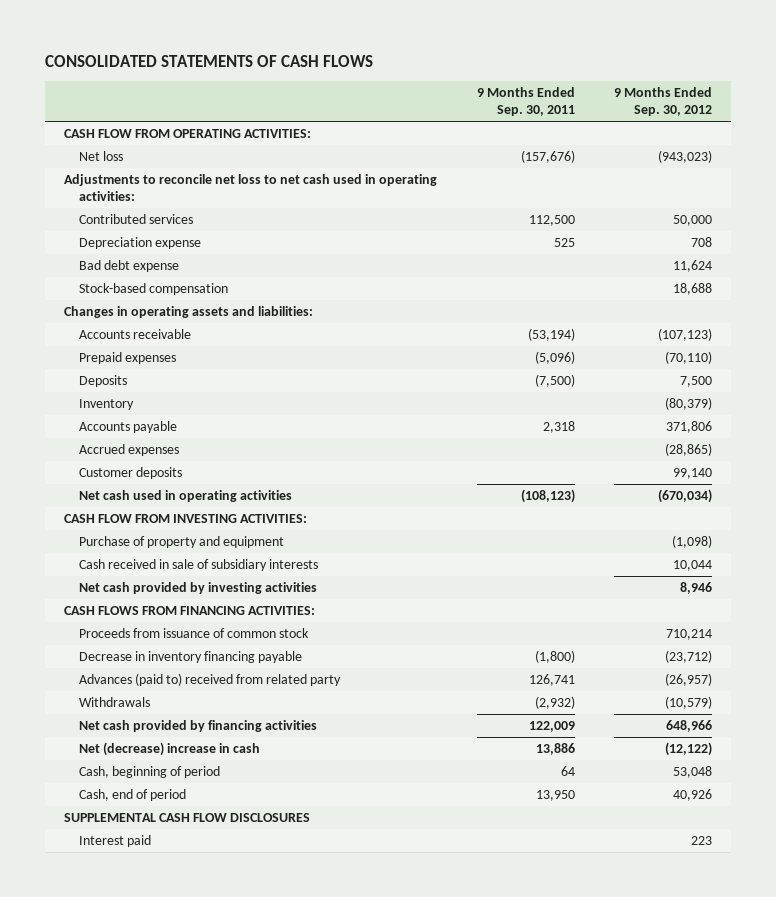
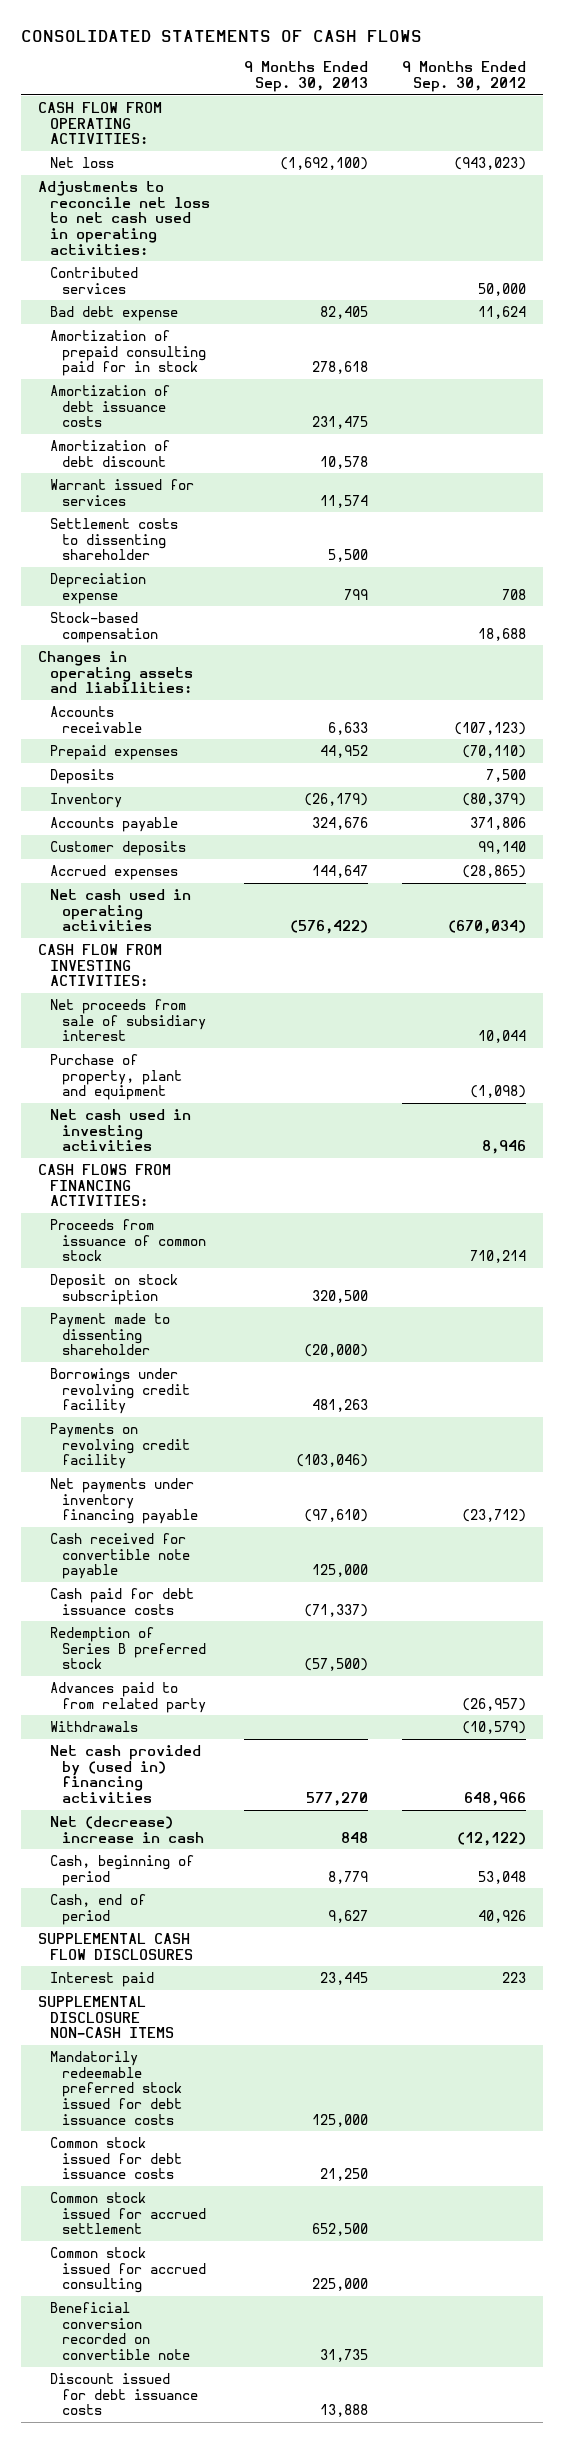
- | 9 Months Ended Sep. 30, 2011 | 9 Months Ended Sep. 30, 2012
+ | 9 Months Ended Sep. 30, 2013 | 9 Months Ended Sep. 30, 2012
+ Amortization of prepaid consulting paid for in stock | 278,618 |
+ Amortization of debt issuance costs | 231,475 |
+ Amortization of debt discount | 10,578 |
+ Warrant issued for services | 11,574 |
+ Settlement costs to dissenting shareholder | 5,500 |
moved down: Depreciation expense | 799 | 708
moved down: Accrued expenses | 144,647 | (28,865)
- Purchase of property and equipment | | (1,098)
- Cash received in sale of subsidiary interests | | 10,044
- Net cash provided by investing activities | | 8,946
+ Net proceeds from sale of subsidiary interest | | 10,044
+ Purchase of property, plant and equipment | | (1,098)
+ Net cash used in investing activities | | 8,946
- Decrease in inventory financing payable | (1,800) | (23,712)
- Advances (paid to) received from related party | 126,741 | (26,957)
+ Deposit on stock subscription | 320,500 |
+ Payment made to dissenting shareholder | (20,000) |
+ Borrowings under revolving credit facility | 481,263 |
+ Payments on revolving credit facility | (103,046) |
+ Net payments under inventory financing payable | (97,610) | (23,712)
+ Cash received for convertible note payable | 125,000 |
+ Cash paid for debt issuance costs | (71,337) |
+ Redemption of Series B preferred stock | (57,500) |
+ Advances paid to from related party | | (26,957)
- Net cash provided by financing activities | 122,009 | 648,966
+ Net cash provided by (used in) financing activities | 577,270 | 648,966
+ SUPPLEMENTAL DISCLOSURE NON-CASH ITEMS
+ Mandatorily redeemable preferred stock issued for debt issuance costs | 125,000 |
+ Common stock issued for debt issuance costs | 21,250 |
+ Common stock issued for accrued settlement | 652,500 |
+ Common stock issued for accrued consulting | 225,000 |
+ Beneficial conversion recorded on convertible note | 31,735 |
+ Discount issued for debt issuance costs | 13,888 |

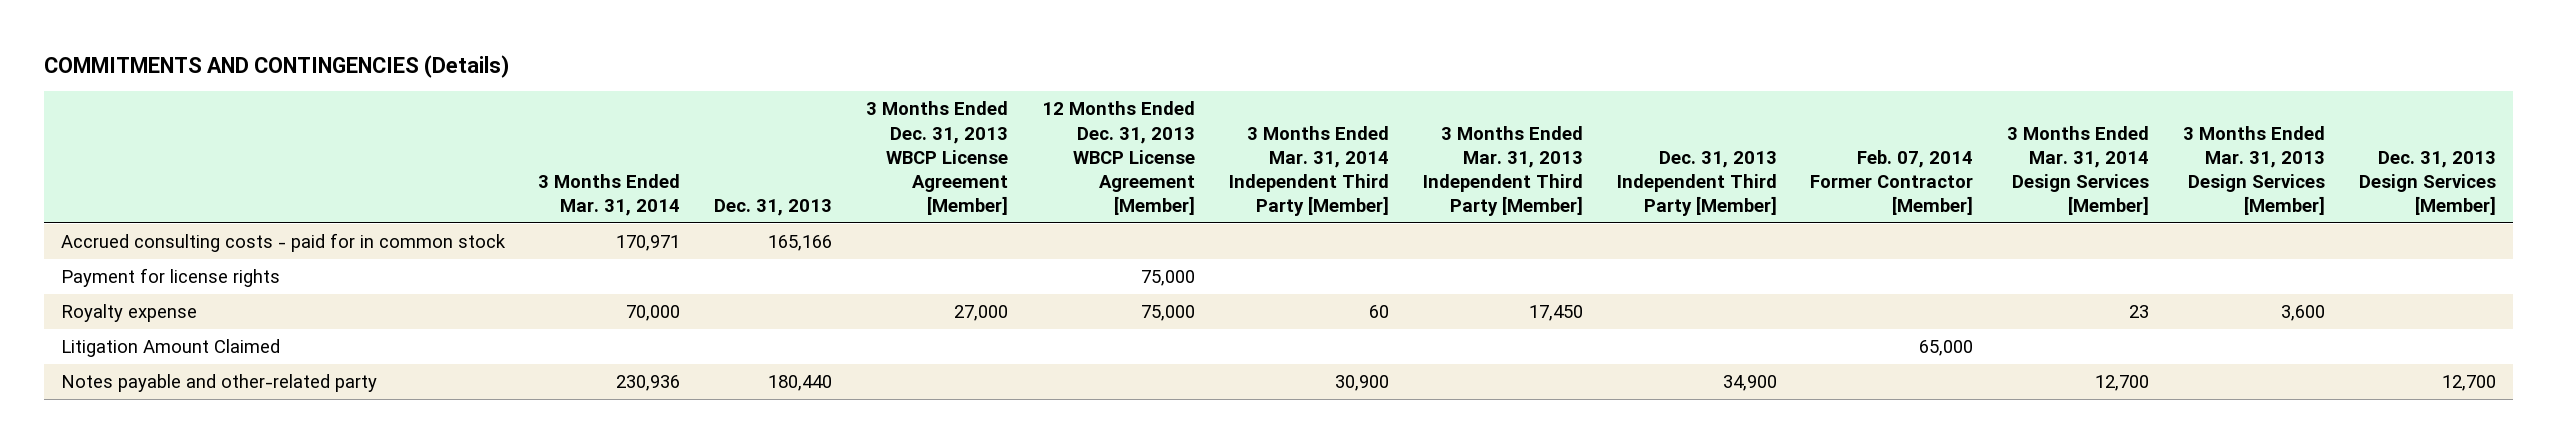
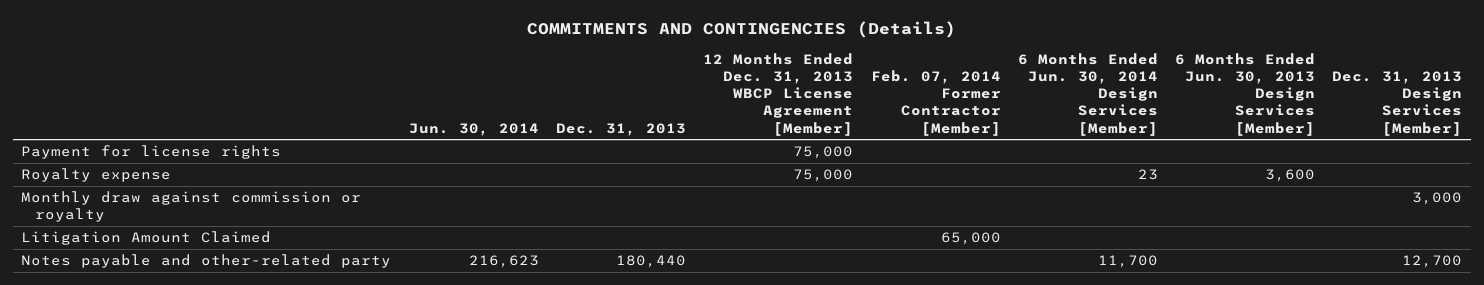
- | 3 Months Ended Mar. 31, 2014 | Dec. 31, 2013 | 3 Months Ended Dec. 31, 2013 WBCP License Agreement [Member] | 12 Months Ended Dec. 31, 2013 WBCP License Agreement [Member] | 3 Months Ended Mar. 31, 2014 Independent Third Party [Member] | 3 Months Ended Mar. 31, 2013 Independent Third Party [Member] | Dec. 31, 2013 Independent Third Party [Member] | Feb. 07, 2014 Former Contractor [Member] | 3 Months Ended Mar. 31, 2014 Design Services [Member] | 3 Months Ended Mar. 31, 2013 Design Services [Member] | Dec. 31, 2013 Design Services [Member]
+ | Jun. 30, 2014 | Dec. 31, 2013 | 12 Months Ended Dec. 31, 2013 WBCP License Agreement [Member] | Feb. 07, 2014 Former Contractor [Member] | 6 Months Ended Jun. 30, 2014 Design Services [Member] | 6 Months Ended Jun. 30, 2013 Design Services [Member] | Dec. 31, 2013 Design Services [Member]
- Accrued consulting costs - paid for in common stock | 170,971 | 165,166 | | | | | | | | |
+ Monthly draw against commission or royalty | | | | | | | 3,000

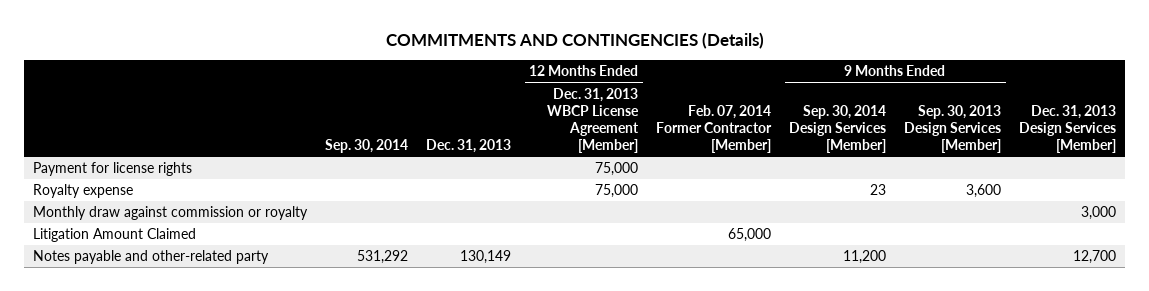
- | Jun. 30, 2014 | Dec. 31, 2013 | 12 Months Ended Dec. 31, 2013 WBCP License Agreement [Member] | Feb. 07, 2014 Former Contractor [Member] | 6 Months Ended Jun. 30, 2014 Design Services [Member] | 6 Months Ended Jun. 30, 2013 Design Services [Member] | Dec. 31, 2013 Design Services [Member]
+ | Sep. 30, 2014 | Dec. 31, 2013 | 12 Months Ended Dec. 31, 2013 WBCP License Agreement [Member] | Feb. 07, 2014 Former Contractor [Member] | 9 Months Ended Sep. 30, 2014 Design Services [Member] | 9 Months Ended Sep. 30, 2013 Design Services [Member] | Dec. 31, 2013 Design Services [Member]
- Notes payable and other-related party | 216,623 | 180,440 | | | 11,700 | | 12,700
+ Notes payable and other-related party | 531,292 | 130,149 | | | 11,200 | | 12,700

